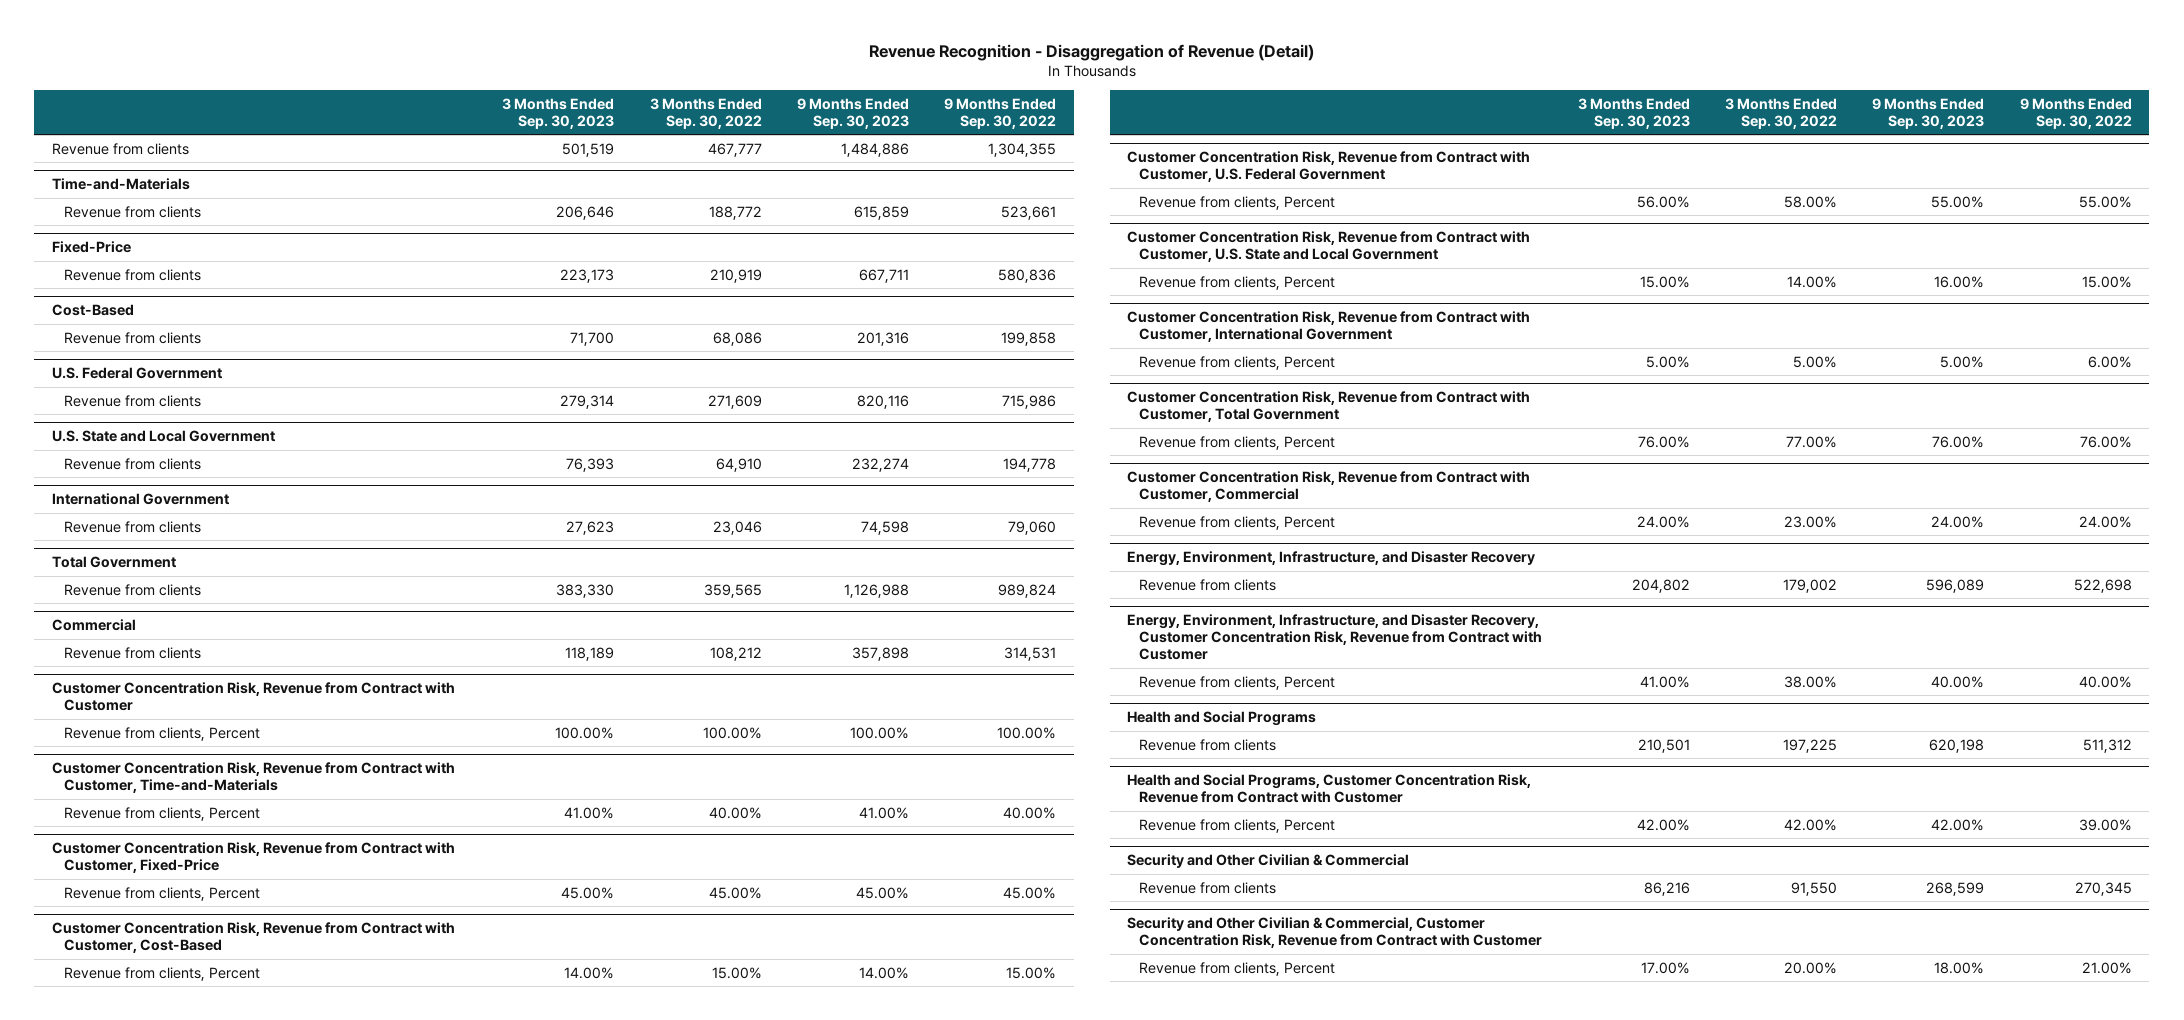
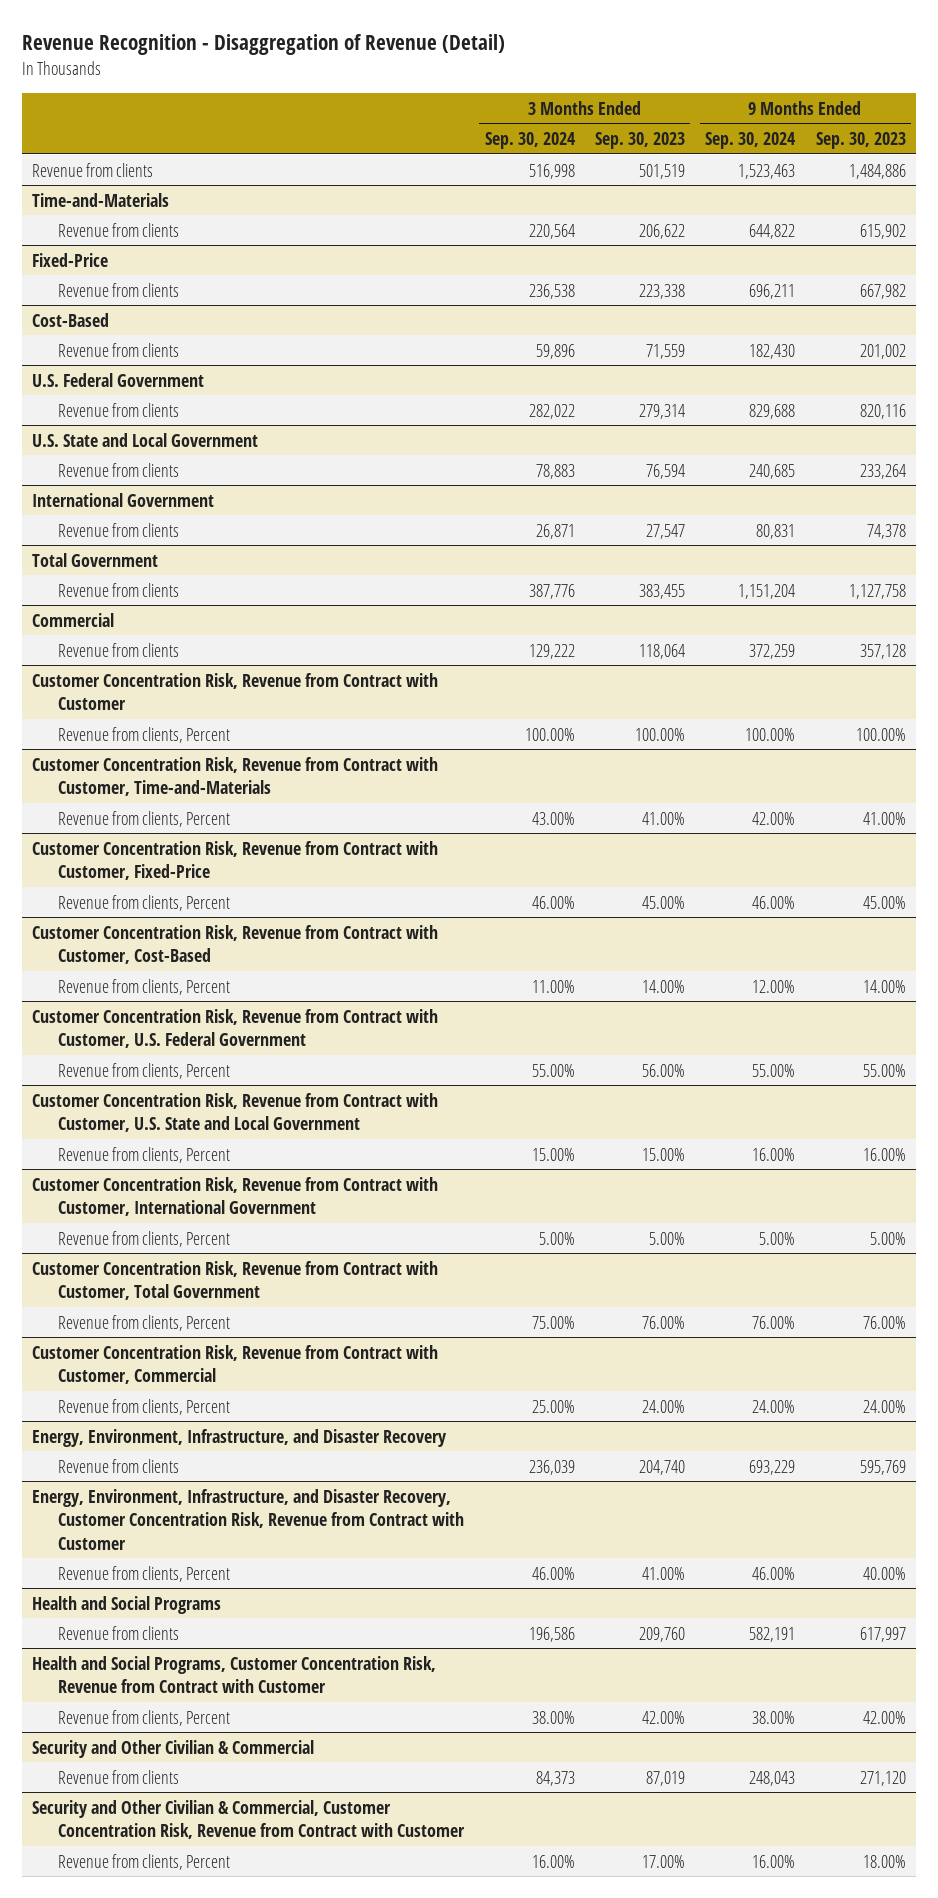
- | 3 Months Ended Sep. 30, 2023 | 3 Months Ended Sep. 30, 2022 | 9 Months Ended Sep. 30, 2023 | 9 Months Ended Sep. 30, 2022
+ | 3 Months Ended Sep. 30, 2024 | 3 Months Ended Sep. 30, 2023 | 9 Months Ended Sep. 30, 2024 | 9 Months Ended Sep. 30, 2023
@ Time-and-Materials
- Revenue from clients | 206,646 | 188,772 | 615,859 | 523,661
+ Revenue from clients | 220,564 | 206,622 | 644,822 | 615,902
@ Fixed-Price
- Revenue from clients | 223,173 | 210,919 | 667,711 | 580,836
+ Revenue from clients | 236,538 | 223,338 | 696,211 | 667,982
@ Cost-Based
- Revenue from clients | 71,700 | 68,086 | 201,316 | 199,858
+ Revenue from clients | 59,896 | 71,559 | 182,430 | 201,002
@ U.S. State and Local Government
- Revenue from clients | 76,393 | 64,910 | 232,274 | 194,778
+ Revenue from clients | 78,883 | 76,594 | 240,685 | 233,264
@ International Government
- Revenue from clients | 27,623 | 23,046 | 74,598 | 79,060
+ Revenue from clients | 26,871 | 27,547 | 80,831 | 74,378
@ Total Government
- Revenue from clients | 383,330 | 359,565 | 1,126,988 | 989,824
+ Revenue from clients | 387,776 | 383,455 | 1,151,204 | 1,127,758
@ Commercial
- Revenue from clients | 118,189 | 108,212 | 357,898 | 314,531
+ Revenue from clients | 129,222 | 118,064 | 372,259 | 357,128
@ Energy, Environment, Infrastructure, and Disaster Recovery
- Revenue from clients | 204,802 | 179,002 | 596,089 | 522,698
+ Revenue from clients | 236,039 | 204,740 | 693,229 | 595,769
@ Health and Social Programs
- Revenue from clients | 210,501 | 197,225 | 620,198 | 511,312
+ Revenue from clients | 196,586 | 209,760 | 582,191 | 617,997
@ Security and Other Civilian & Commercial
- Revenue from clients | 86,216 | 91,550 | 268,599 | 270,345
+ Revenue from clients | 84,373 | 87,019 | 248,043 | 271,120

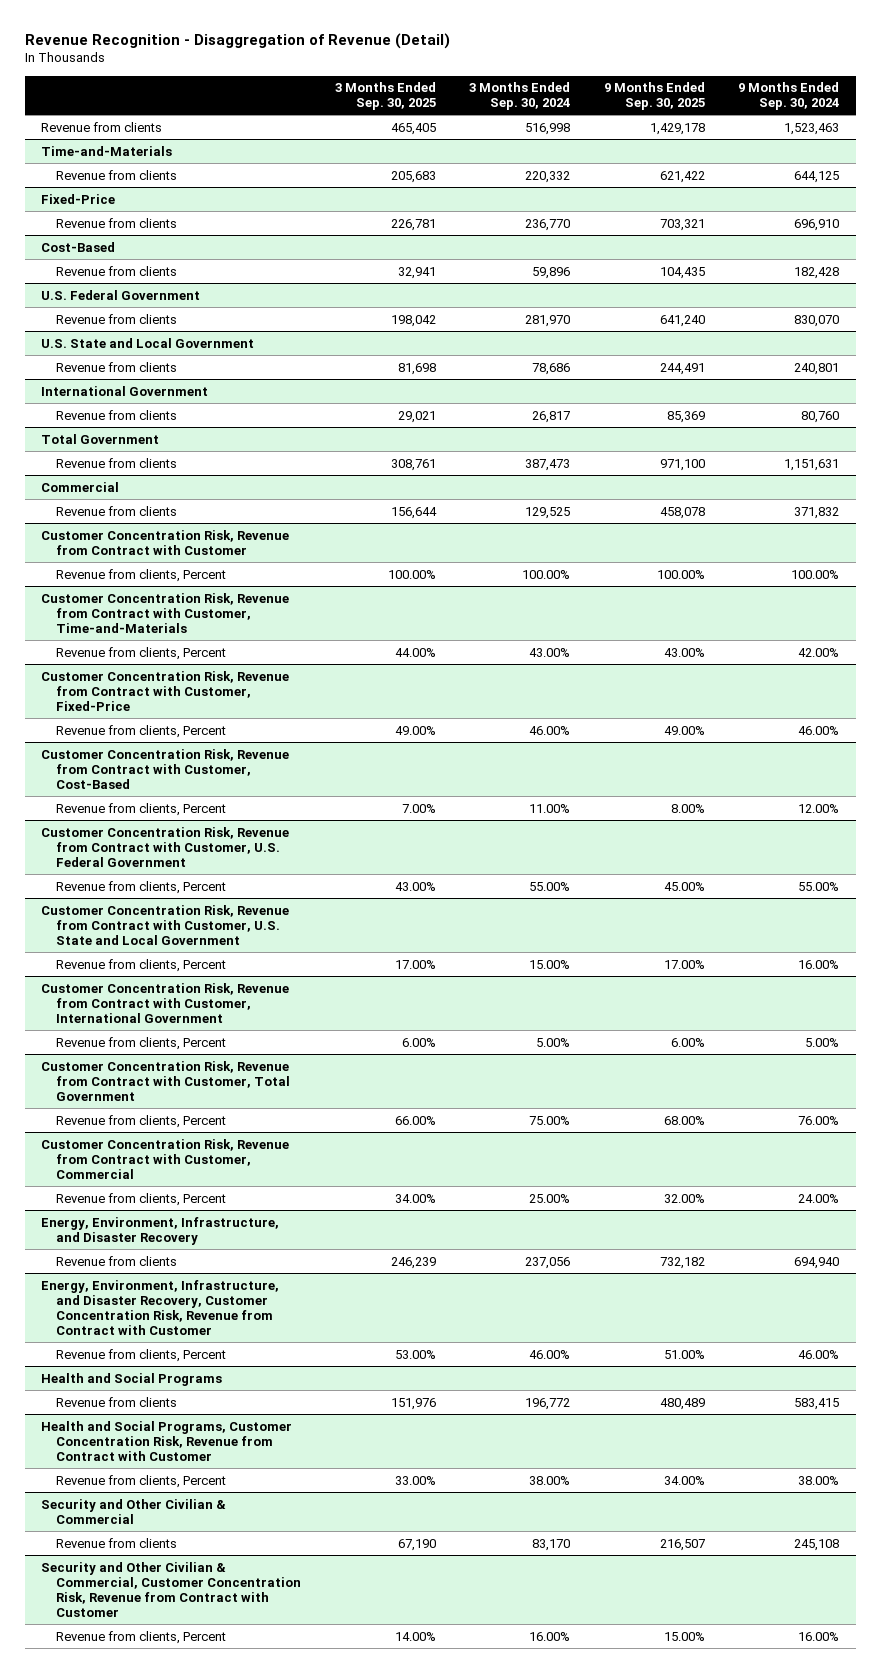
- | 3 Months Ended Sep. 30, 2024 | 3 Months Ended Sep. 30, 2023 | 9 Months Ended Sep. 30, 2024 | 9 Months Ended Sep. 30, 2023
+ | 3 Months Ended Sep. 30, 2025 | 3 Months Ended Sep. 30, 2024 | 9 Months Ended Sep. 30, 2025 | 9 Months Ended Sep. 30, 2024
@ Time-and-Materials
- Revenue from clients | 220,564 | 206,622 | 644,822 | 615,902
+ Revenue from clients | 205,683 | 220,332 | 621,422 | 644,125
@ Fixed-Price
- Revenue from clients | 236,538 | 223,338 | 696,211 | 667,982
+ Revenue from clients | 226,781 | 236,770 | 703,321 | 696,910
@ Cost-Based
- Revenue from clients | 59,896 | 71,559 | 182,430 | 201,002
+ Revenue from clients | 32,941 | 59,896 | 104,435 | 182,428
@ U.S. Federal Government
- Revenue from clients | 282,022 | 279,314 | 829,688 | 820,116
+ Revenue from clients | 198,042 | 281,970 | 641,240 | 830,070
@ U.S. State and Local Government
- Revenue from clients | 78,883 | 76,594 | 240,685 | 233,264
+ Revenue from clients | 81,698 | 78,686 | 244,491 | 240,801
@ International Government
- Revenue from clients | 26,871 | 27,547 | 80,831 | 74,378
+ Revenue from clients | 29,021 | 26,817 | 85,369 | 80,760
@ Total Government
- Revenue from clients | 387,776 | 383,455 | 1,151,204 | 1,127,758
+ Revenue from clients | 308,761 | 387,473 | 971,100 | 1,151,631
@ Commercial
- Revenue from clients | 129,222 | 118,064 | 372,259 | 357,128
+ Revenue from clients | 156,644 | 129,525 | 458,078 | 371,832
@ Energy, Environment, Infrastructure, and Disaster Recovery
- Revenue from clients | 236,039 | 204,740 | 693,229 | 595,769
+ Revenue from clients | 246,239 | 237,056 | 732,182 | 694,940
@ Health and Social Programs
- Revenue from clients | 196,586 | 209,760 | 582,191 | 617,997
+ Revenue from clients | 151,976 | 196,772 | 480,489 | 583,415
@ Security and Other Civilian & Commercial
- Revenue from clients | 84,373 | 87,019 | 248,043 | 271,120
+ Revenue from clients | 67,190 | 83,170 | 216,507 | 245,108

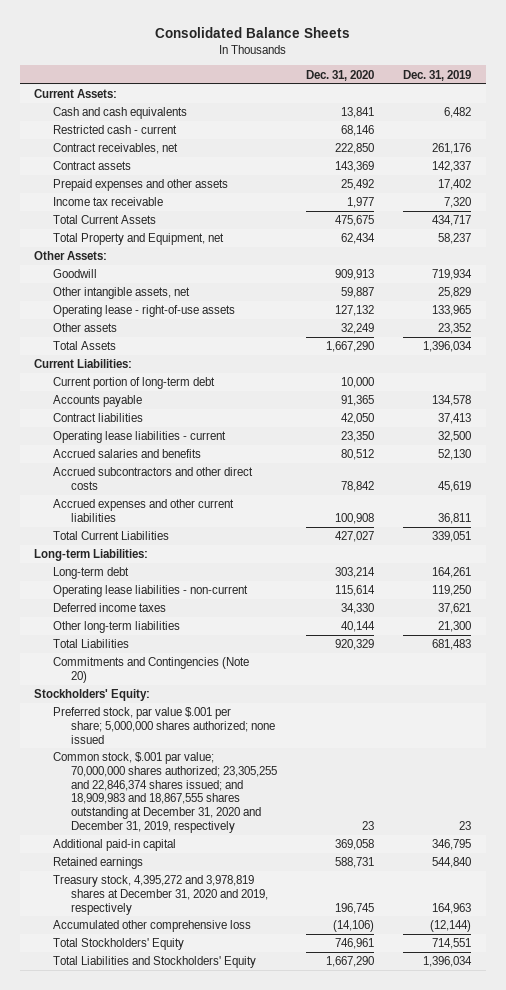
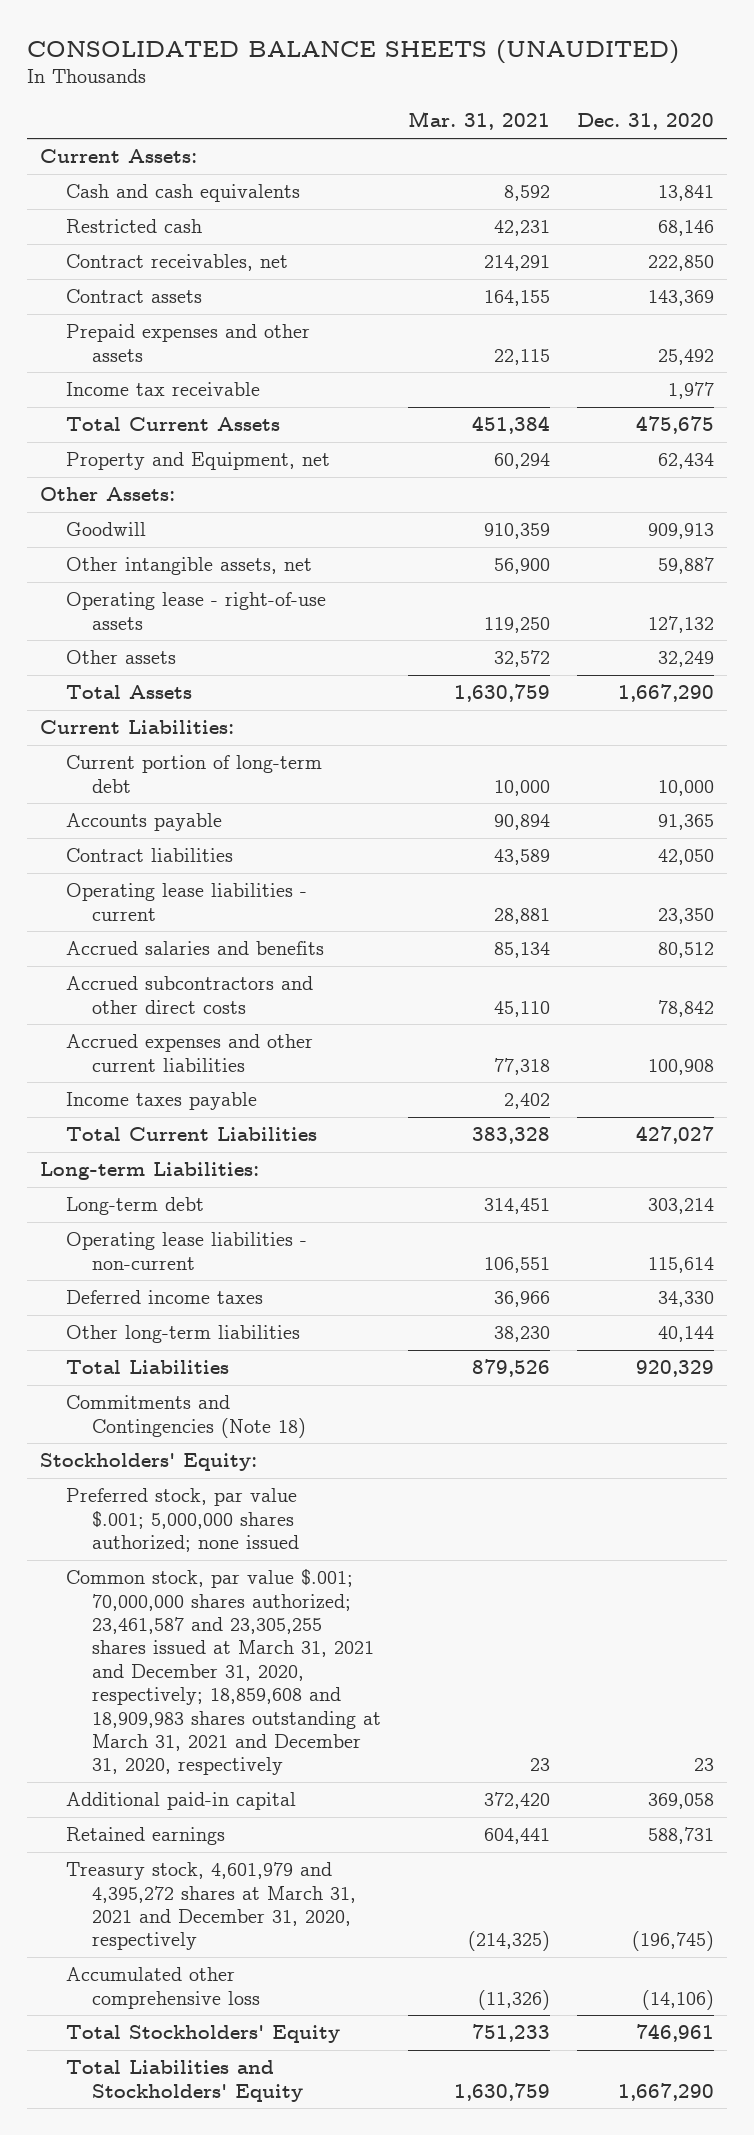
- Consolidated Balance Sheets
+ CONSOLIDATED BALANCE SHEETS (UNAUDITED)
- | Dec. 31, 2020 | Dec. 31, 2019
+ | Mar. 31, 2021 | Dec. 31, 2020
- Restricted cash - current | 68,146 |
+ Restricted cash | 42,231 | 68,146
- Total Property and Equipment, net | 62,434 | 58,237
+ Property and Equipment, net | 60,294 | 62,434
+ Income taxes payable | 2,402 |
- Commitments and Contingencies (Note 20)
+ Commitments and Contingencies (Note 18)
- Preferred stock, par value $.001 per share; 5,000,000 shares authorized; none issued
- Common stock, $.001 par value; 70,000,000 shares authorized; 23,305,255 and 22,846,374 shares issued; and 18,909,983 and 18,867,555 shares outstanding at December 31, 2020 and December 31, 2019, respectively | 23 | 23
+ Preferred stock, par value $.001; 5,000,000 shares authorized; none issued
+ Common stock, par value $.001; 70,000,000 shares authorized; 23,461,587 and 23,305,255 shares issued at March 31, 2021 and December 31, 2020, respectively; 18,859,608 and 18,909,983 shares outstanding at March 31, 2021 and December 31, 2020, respectively | 23 | 23
- Treasury stock, 4,395,272 and 3,978,819 shares at December 31, 2020 and 2019, respectively | 196,745 | 164,963
+ Treasury stock, 4,601,979 and 4,395,272 shares at March 31, 2021 and December 31, 2020, respectively | (214,325) | (196,745)

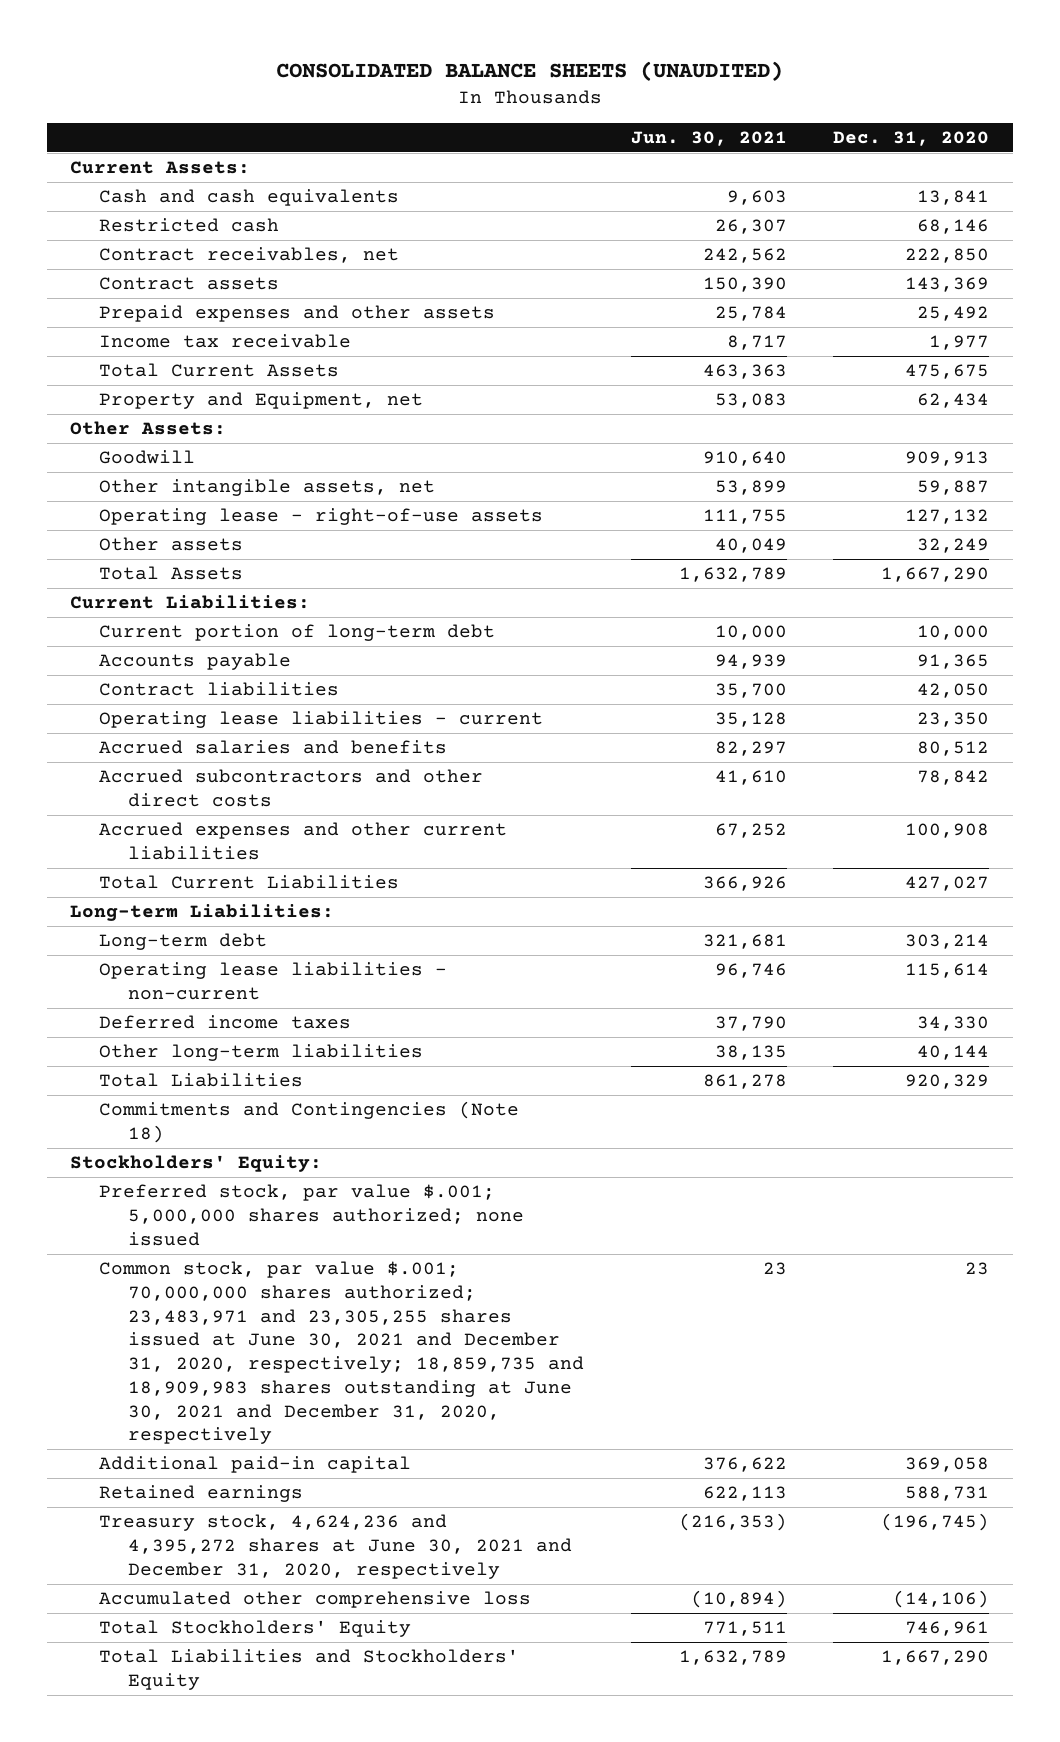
- | Mar. 31, 2021 | Dec. 31, 2020
+ | Jun. 30, 2021 | Dec. 31, 2020
- Income taxes payable | 2,402 |
- Common stock, par value $.001; 70,000,000 shares authorized; 23,461,587 and 23,305,255 shares issued at March 31, 2021 and December 31, 2020, respectively; 18,859,608 and 18,909,983 shares outstanding at March 31, 2021 and December 31, 2020, respectively | 23 | 23
+ Common stock, par value $.001; 70,000,000 shares authorized; 23,483,971 and 23,305,255 shares issued at June 30, 2021 and December 31, 2020, respectively; 18,859,735 and 18,909,983 shares outstanding at June 30, 2021 and December 31, 2020, respectively | 23 | 23
- Treasury stock, 4,601,979 and 4,395,272 shares at March 31, 2021 and December 31, 2020, respectively | (214,325) | (196,745)
+ Treasury stock, 4,624,236 and 4,395,272 shares at June 30, 2021 and December 31, 2020, respectively | (216,353) | (196,745)

